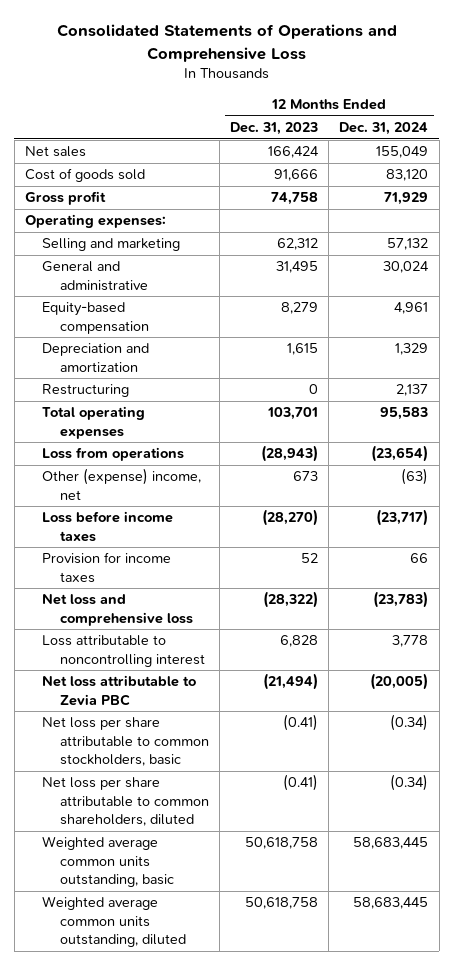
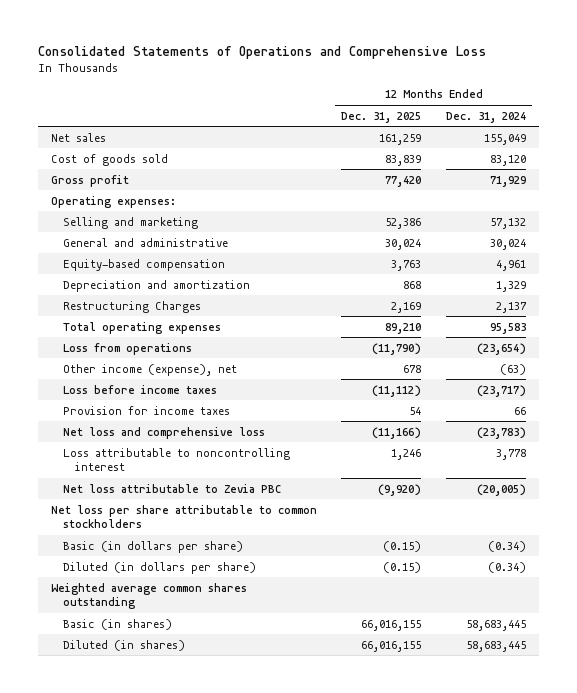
- | 12 Months Ended Dec. 31, 2023 | 12 Months Ended Dec. 31, 2024
+ | 12 Months Ended Dec. 31, 2025 | 12 Months Ended Dec. 31, 2024
- Restructuring | 0 | 2,137
+ Restructuring Charges | 2,169 | 2,137
- Other (expense) income, net | 673 | (63)
+ Other income (expense), net | 678 | (63)
- Net loss per share attributable to common stockholders, basic | (0.41) | (0.34)
- Net loss per share attributable to common shareholders, diluted | (0.41) | (0.34)
- Weighted average common units outstanding, basic | 50,618,758 | 58,683,445
- Weighted average common units outstanding, diluted | 50,618,758 | 58,683,445
+ Net loss per share attributable to common stockholders
+ Basic (in dollars per share) | (0.15) | (0.34)
+ Diluted (in dollars per share) | (0.15) | (0.34)
+ Weighted average common shares outstanding
+ Basic (in shares) | 66,016,155 | 58,683,445
+ Diluted (in shares) | 66,016,155 | 58,683,445

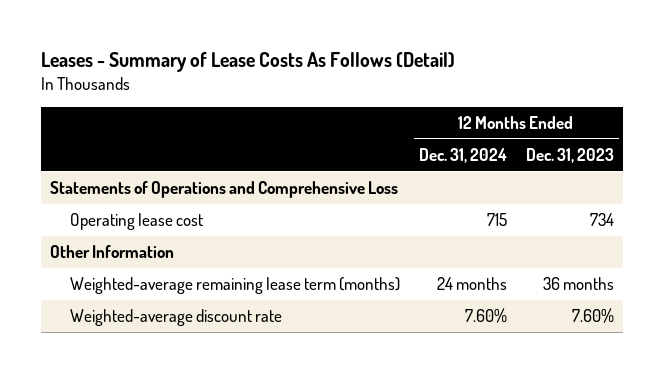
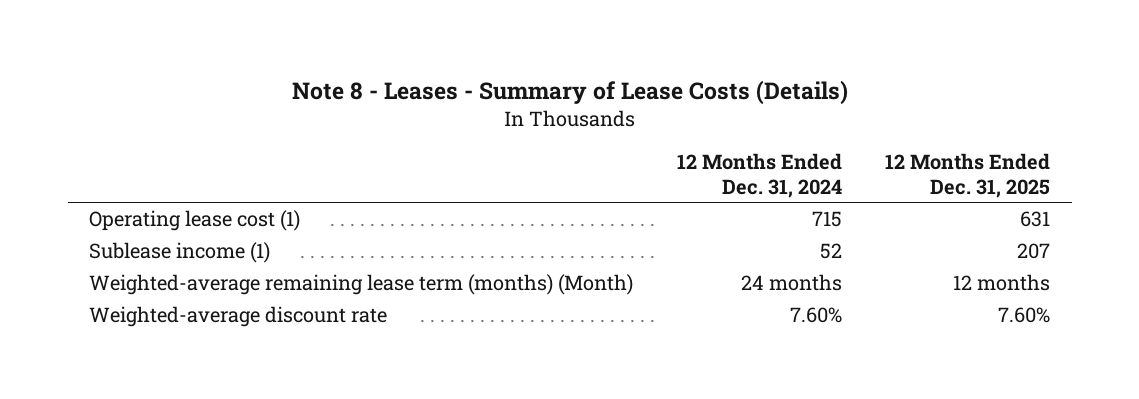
- Leases - Summary of Lease Costs As Follows (Detail)
+ Note 8 - Leases - Summary of Lease Costs (Details)
- | 12 Months Ended Dec. 31, 2024 | 12 Months Ended Dec. 31, 2023
+ | 12 Months Ended Dec. 31, 2024 | 12 Months Ended Dec. 31, 2025
- Statements of Operations and Comprehensive Loss
- Operating lease cost | 715 | 734
- Other Information
- Weighted-average remaining lease term (months) | 24 months | 36 months
+ Operating lease cost (1) | 715 | 631
+ Sublease income (1) | 52 | 207
+ Weighted-average remaining lease term (months) (Month) | 24 months | 12 months

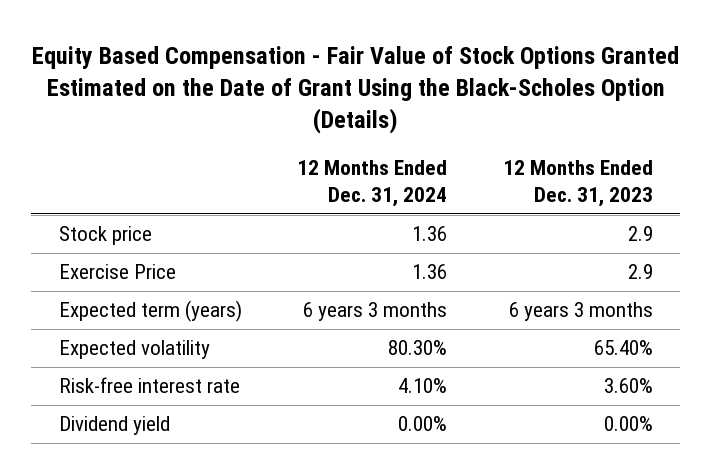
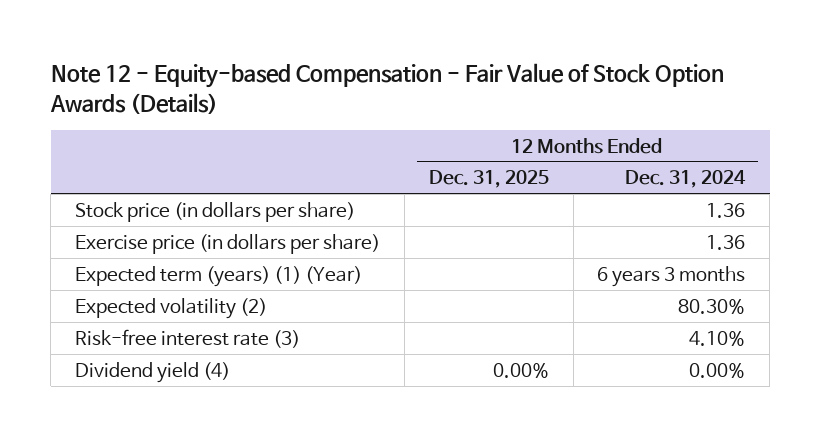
- Equity Based Compensation - Fair Value of Stock Options Granted Estimated on the Date of Grant Using the Black-Scholes Option (Details)
+ Note 12 - Equity-based Compensation - Fair Value of Stock Option Awards (Details)
- | 12 Months Ended Dec. 31, 2024 | 12 Months Ended Dec. 31, 2023
+ | 12 Months Ended Dec. 31, 2025 | 12 Months Ended Dec. 31, 2024
- Stock price | 1.36 | 2.9
- Exercise Price | 1.36 | 2.9
- Expected term (years) | 6 years 3 months | 6 years 3 months
- Expected volatility | 80.30% | 65.40%
- Risk-free interest rate | 4.10% | 3.60%
- Dividend yield | 0.00% | 0.00%
+ Stock price (in dollars per share) | | 1.36
+ Exercise price (in dollars per share) | | 1.36
+ Expected term (years) (1) (Year) | | 6 years 3 months
+ Expected volatility (2) | | 80.30%
+ Risk-free interest rate (3) | | 4.10%
+ Dividend yield (4) | 0.00% | 0.00%

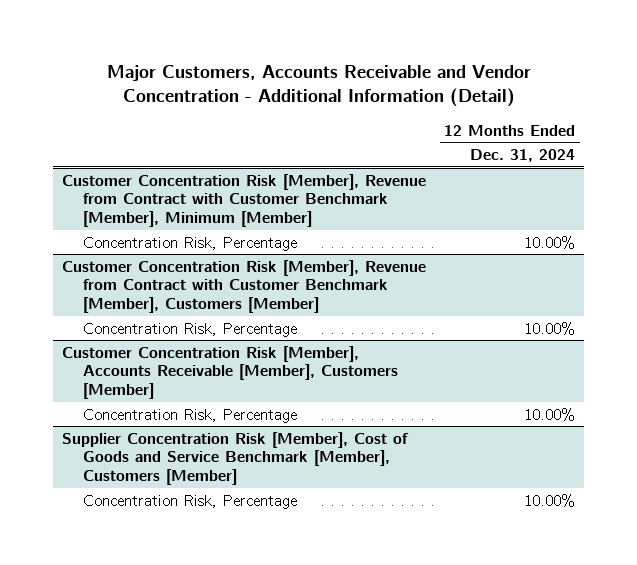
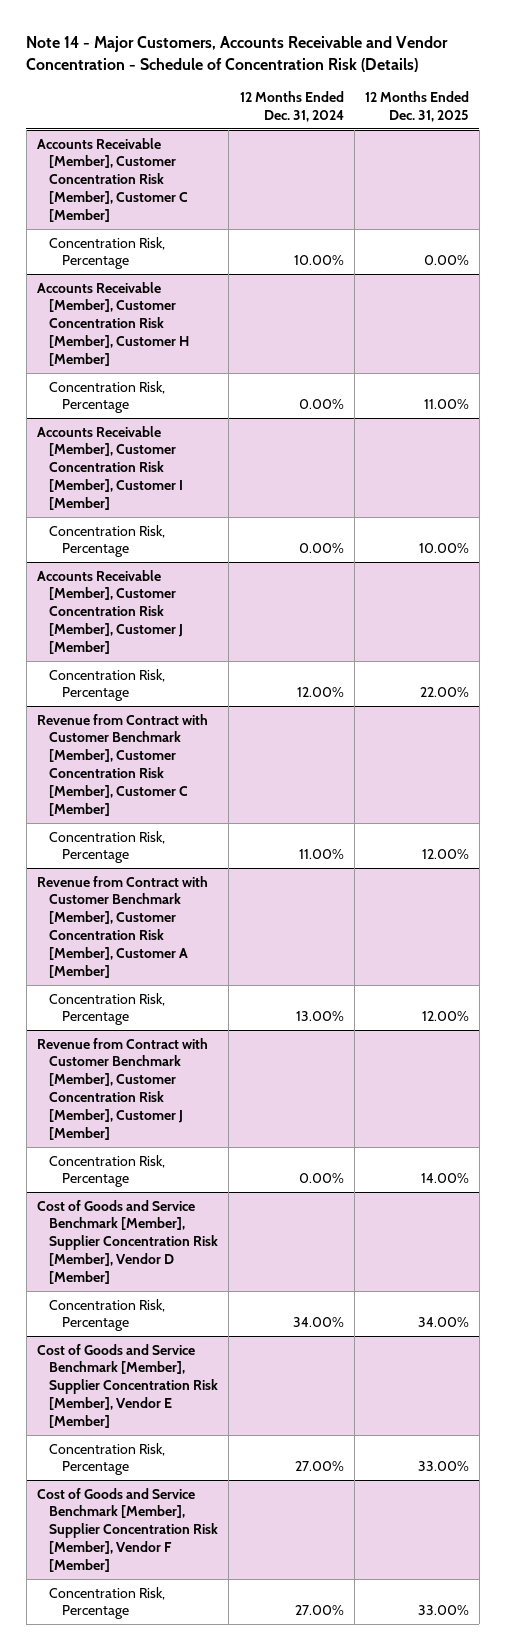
- Major Customers, Accounts Receivable and Vendor Concentration - Additional Information (Detail)
+ Note 14 - Major Customers, Accounts Receivable and Vendor Concentration - Schedule of Concentration Risk (Details)
- | 12 Months Ended Dec. 31, 2024
+ | 12 Months Ended Dec. 31, 2024 | 12 Months Ended Dec. 31, 2025
- Customer Concentration Risk [Member], Revenue from Contract with Customer Benchmark [Member], Minimum [Member]
- Concentration Risk, Percentage | 10.00%
- Customer Concentration Risk [Member], Revenue from Contract with Customer Benchmark [Member], Customers [Member]
- Concentration Risk, Percentage | 10.00%
- Customer Concentration Risk [Member], Accounts Receivable [Member], Customers [Member]
- Concentration Risk, Percentage | 10.00%
- Supplier Concentration Risk [Member], Cost of Goods and Service Benchmark [Member], Customers [Member]
+ Accounts Receivable [Member], Customer Concentration Risk [Member], Customer C [Member]
+ Accounts Receivable [Member], Customer Concentration Risk [Member], Customer H [Member]
+ Concentration Risk, Percentage | 0.00% | 11.00%
+ Accounts Receivable [Member], Customer Concentration Risk [Member], Customer I [Member]
+ Concentration Risk, Percentage | 0.00% | 10.00%
+ Accounts Receivable [Member], Customer Concentration Risk [Member], Customer J [Member]
+ Concentration Risk, Percentage | 12.00% | 22.00%
+ Revenue from Contract with Customer Benchmark [Member], Customer Concentration Risk [Member], Customer C [Member]
+ Concentration Risk, Percentage | 11.00% | 12.00%
+ Revenue from Contract with Customer Benchmark [Member], Customer Concentration Risk [Member], Customer A [Member]
+ Concentration Risk, Percentage | 13.00% | 12.00%
+ Revenue from Contract with Customer Benchmark [Member], Customer Concentration Risk [Member], Customer J [Member]
+ Concentration Risk, Percentage | 0.00% | 14.00%
+ Cost of Goods and Service Benchmark [Member], Supplier Concentration Risk [Member], Vendor D [Member]
+ Concentration Risk, Percentage | 34.00% | 34.00%
+ Cost of Goods and Service Benchmark [Member], Supplier Concentration Risk [Member], Vendor E [Member]
+ Concentration Risk, Percentage | 27.00% | 33.00%
+ Cost of Goods and Service Benchmark [Member], Supplier Concentration Risk [Member], Vendor F [Member]
+ Concentration Risk, Percentage | 27.00% | 33.00%

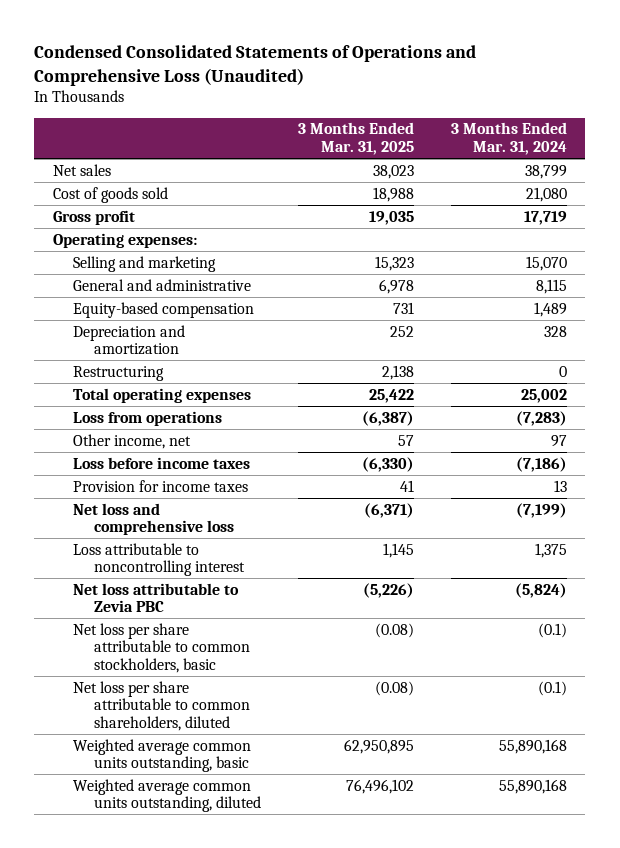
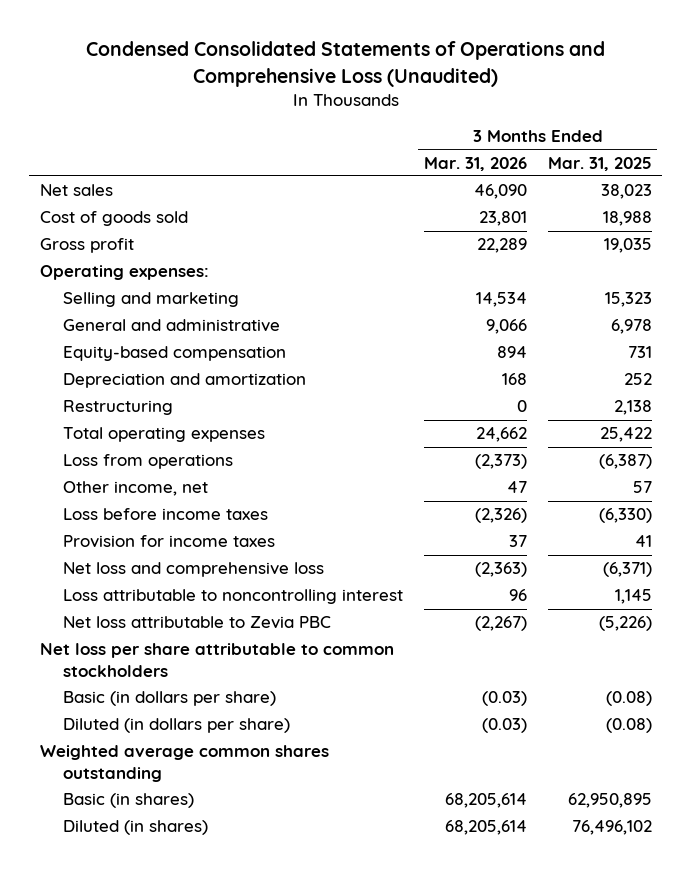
- | 3 Months Ended Mar. 31, 2025 | 3 Months Ended Mar. 31, 2024
+ | 3 Months Ended Mar. 31, 2026 | 3 Months Ended Mar. 31, 2025
- Net loss per share attributable to common stockholders, basic | (0.08) | (0.1)
- Net loss per share attributable to common shareholders, diluted | (0.08) | (0.1)
- Weighted average common units outstanding, basic | 62,950,895 | 55,890,168
- Weighted average common units outstanding, diluted | 76,496,102 | 55,890,168
+ Net loss per share attributable to common stockholders
+ Basic (in dollars per share) | (0.03) | (0.08)
+ Diluted (in dollars per share) | (0.03) | (0.08)
+ Weighted average common shares outstanding
+ Basic (in shares) | 68,205,614 | 62,950,895
+ Diluted (in shares) | 68,205,614 | 76,496,102

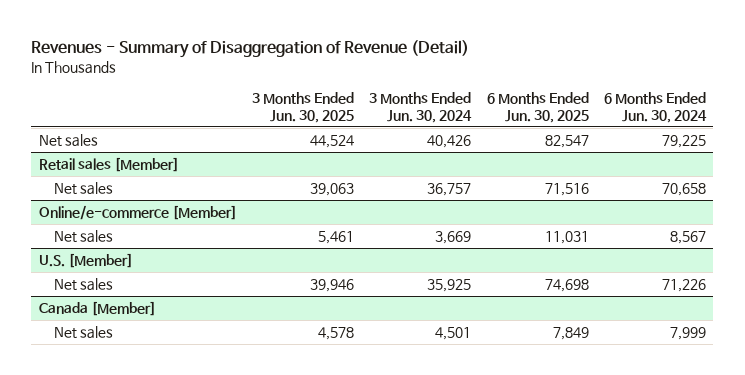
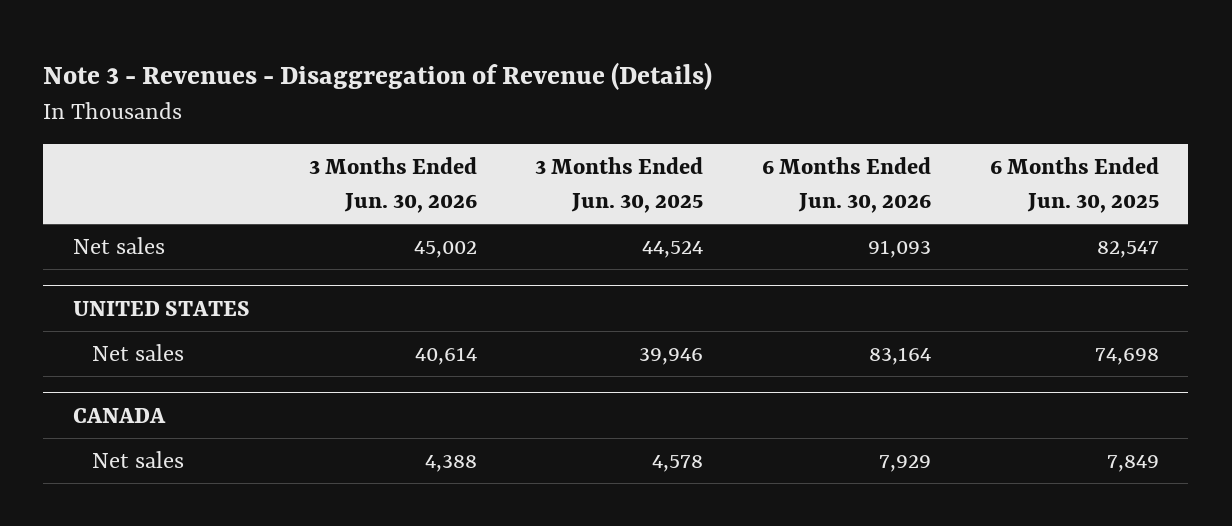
- Revenues - Summary of Disaggregation of Revenue (Detail)
+ Note 3 - Revenues - Disaggregation of Revenue (Details)
- | 3 Months Ended Jun. 30, 2025 | 3 Months Ended Jun. 30, 2024 | 6 Months Ended Jun. 30, 2025 | 6 Months Ended Jun. 30, 2024
+ | 3 Months Ended Jun. 30, 2026 | 3 Months Ended Jun. 30, 2025 | 6 Months Ended Jun. 30, 2026 | 6 Months Ended Jun. 30, 2025
- Retail sales [Member]
- Net sales | 39,063 | 36,757 | 71,516 | 70,658
- Online/e-commerce [Member]
- Net sales | 5,461 | 3,669 | 11,031 | 8,567
- U.S. [Member]
+ UNITED STATES
- Canada [Member]
+ CANADA

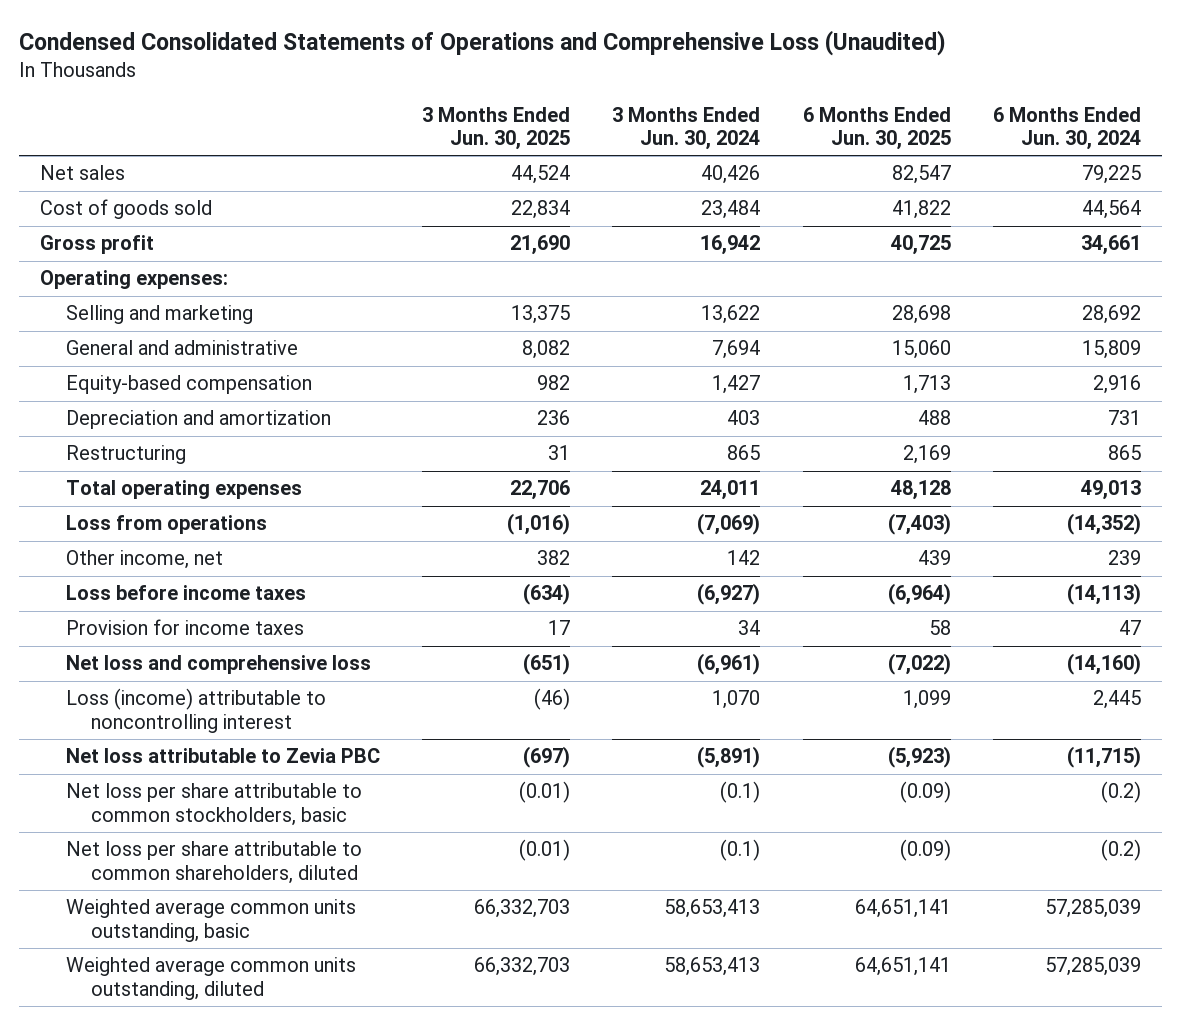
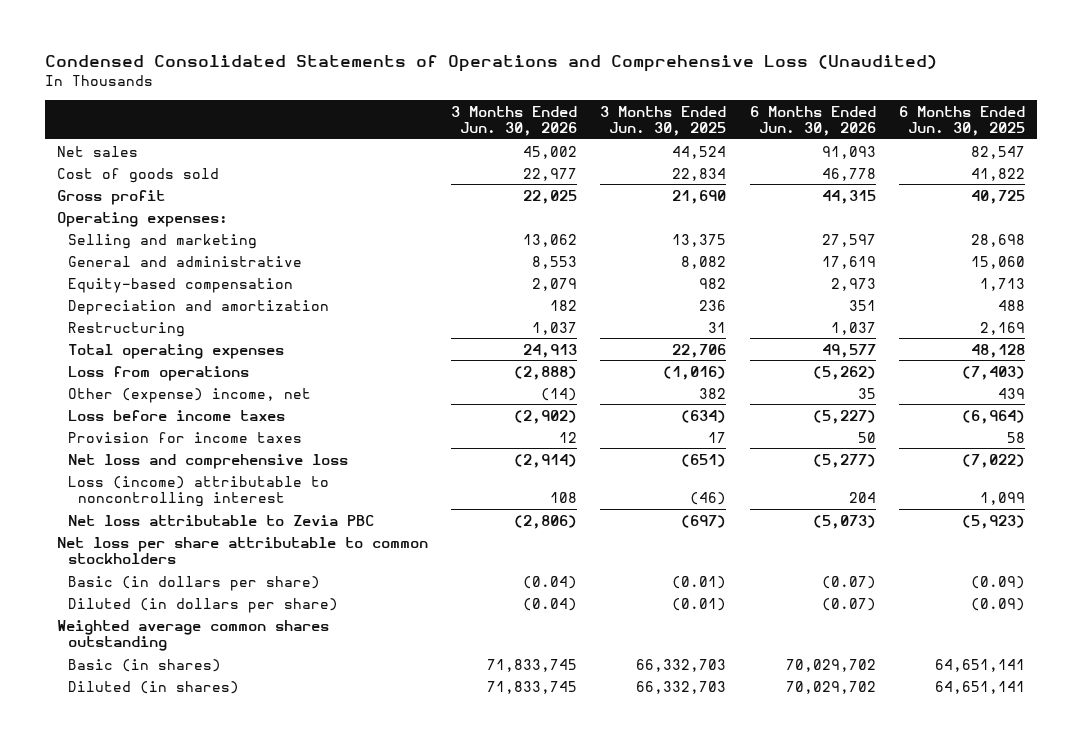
- | 3 Months Ended Jun. 30, 2025 | 3 Months Ended Jun. 30, 2024 | 6 Months Ended Jun. 30, 2025 | 6 Months Ended Jun. 30, 2024
+ | 3 Months Ended Jun. 30, 2026 | 3 Months Ended Jun. 30, 2025 | 6 Months Ended Jun. 30, 2026 | 6 Months Ended Jun. 30, 2025
- Other income, net | 382 | 142 | 439 | 239
+ Other (expense) income, net | (14) | 382 | 35 | 439
- Net loss per share attributable to common stockholders, basic | (0.01) | (0.1) | (0.09) | (0.2)
- Net loss per share attributable to common shareholders, diluted | (0.01) | (0.1) | (0.09) | (0.2)
- Weighted average common units outstanding, basic | 66,332,703 | 58,653,413 | 64,651,141 | 57,285,039
- Weighted average common units outstanding, diluted | 66,332,703 | 58,653,413 | 64,651,141 | 57,285,039
+ Net loss per share attributable to common stockholders
+ Basic (in dollars per share) | (0.04) | (0.01) | (0.07) | (0.09)
+ Diluted (in dollars per share) | (0.04) | (0.01) | (0.07) | (0.09)
+ Weighted average common shares outstanding
+ Basic (in shares) | 71,833,745 | 66,332,703 | 70,029,702 | 64,651,141
+ Diluted (in shares) | 71,833,745 | 66,332,703 | 70,029,702 | 64,651,141

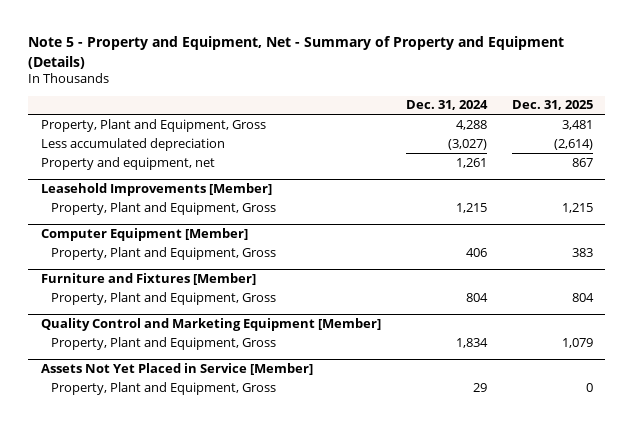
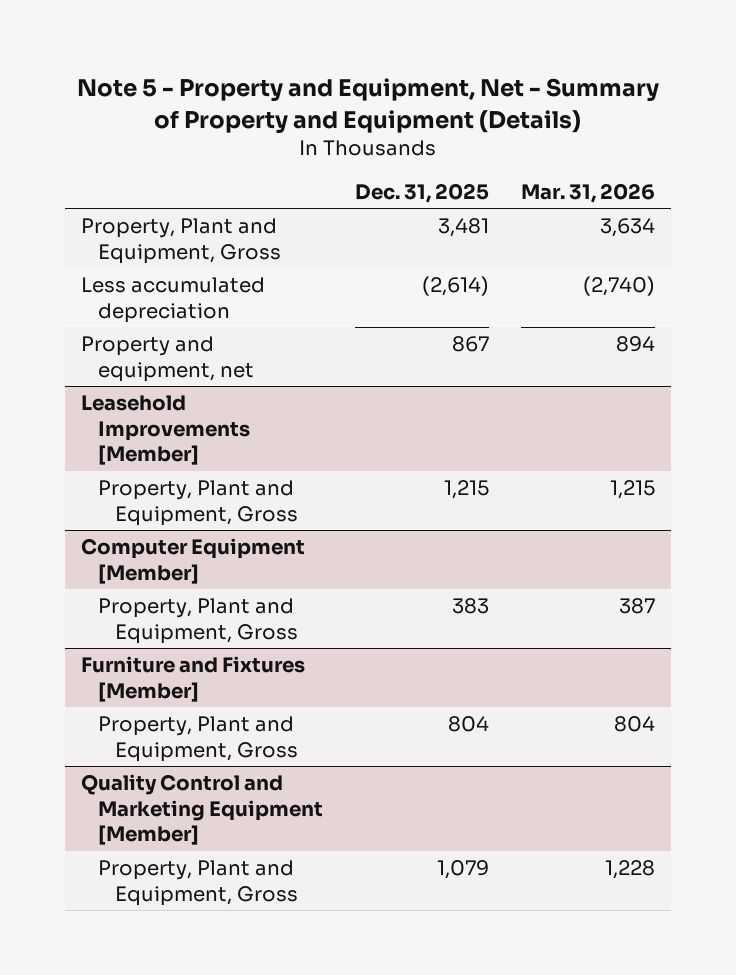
- | Dec. 31, 2024 | Dec. 31, 2025
+ | Dec. 31, 2025 | Mar. 31, 2026
- Assets Not Yet Placed in Service [Member]
- Property, Plant and Equipment, Gross | 29 | 0

